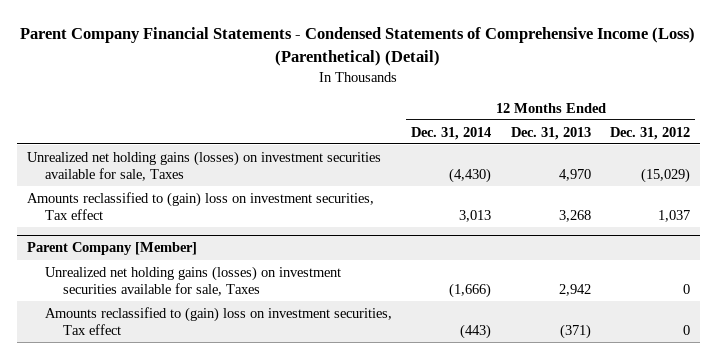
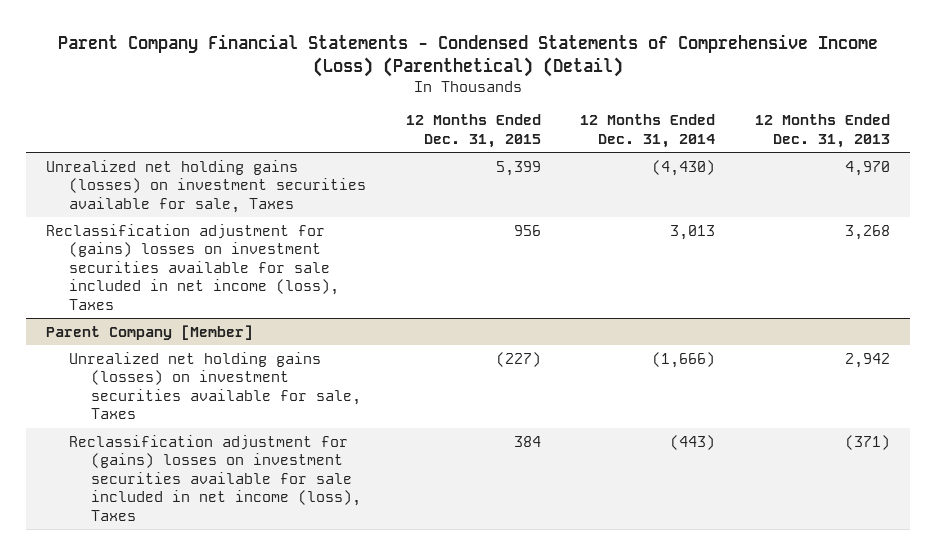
- | 12 Months Ended Dec. 31, 2014 | 12 Months Ended Dec. 31, 2013 | 12 Months Ended Dec. 31, 2012
+ | 12 Months Ended Dec. 31, 2015 | 12 Months Ended Dec. 31, 2014 | 12 Months Ended Dec. 31, 2013
- Amounts reclassified to (gain) loss on investment securities, Tax effect | 3,013 | 3,268 | 1,037
+ Reclassification adjustment for (gains) losses on investment securities available for sale included in net income (loss), Taxes | 956 | 3,013 | 3,268
@ Parent Company [Member]
- Amounts reclassified to (gain) loss on investment securities, Tax effect | (443) | (371) | 0
+ Reclassification adjustment for (gains) losses on investment securities available for sale included in net income (loss), Taxes | 384 | (443) | (371)

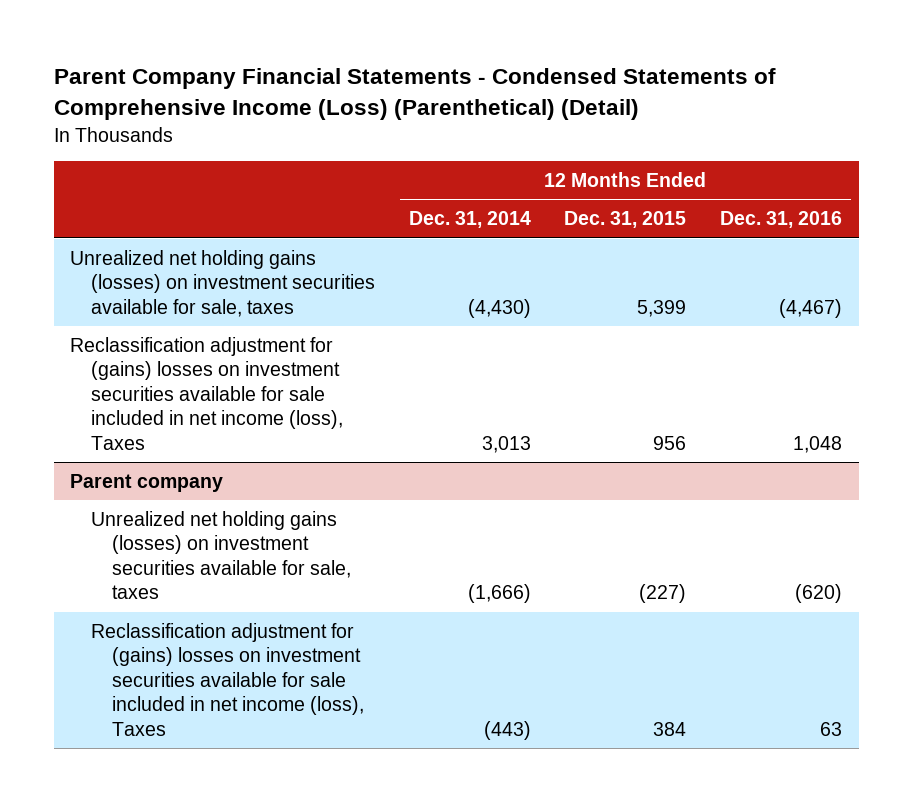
- | 12 Months Ended Dec. 31, 2015 | 12 Months Ended Dec. 31, 2014 | 12 Months Ended Dec. 31, 2013
+ | 12 Months Ended Dec. 31, 2014 | 12 Months Ended Dec. 31, 2015 | 12 Months Ended Dec. 31, 2016
- Unrealized net holding gains (losses) on investment securities available for sale, Taxes | 5,399 | (4,430) | 4,970
+ Unrealized net holding gains (losses) on investment securities available for sale, taxes | (4,430) | 5,399 | (4,467)
- Parent Company [Member]
- Unrealized net holding gains (losses) on investment securities available for sale, Taxes | (227) | (1,666) | 2,942
+ Parent company
+ Unrealized net holding gains (losses) on investment securities available for sale, taxes | (1,666) | (227) | (620)

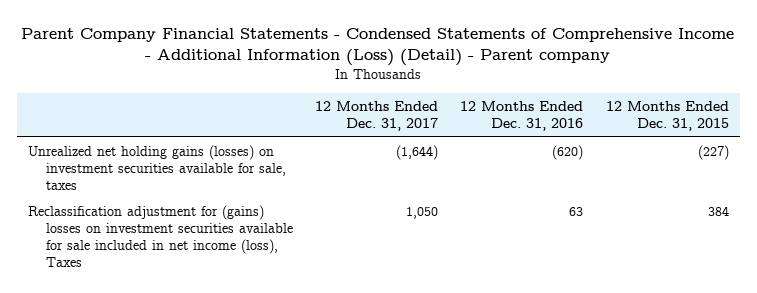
- Parent Company Financial Statements - Condensed Statements of Comprehensive Income (Loss) (Parenthetical) (Detail)
+ Parent Company Financial Statements - Condensed Statements of Comprehensive Income - Additional Information (Loss) (Detail) - Parent company
- | 12 Months Ended Dec. 31, 2014 | 12 Months Ended Dec. 31, 2015 | 12 Months Ended Dec. 31, 2016
+ | 12 Months Ended Dec. 31, 2017 | 12 Months Ended Dec. 31, 2016 | 12 Months Ended Dec. 31, 2015
- Unrealized net holding gains (losses) on investment securities available for sale, taxes | (4,430) | 5,399 | (4,467)
- Reclassification adjustment for (gains) losses on investment securities available for sale included in net income (loss), Taxes | 3,013 | 956 | 1,048
- Parent company

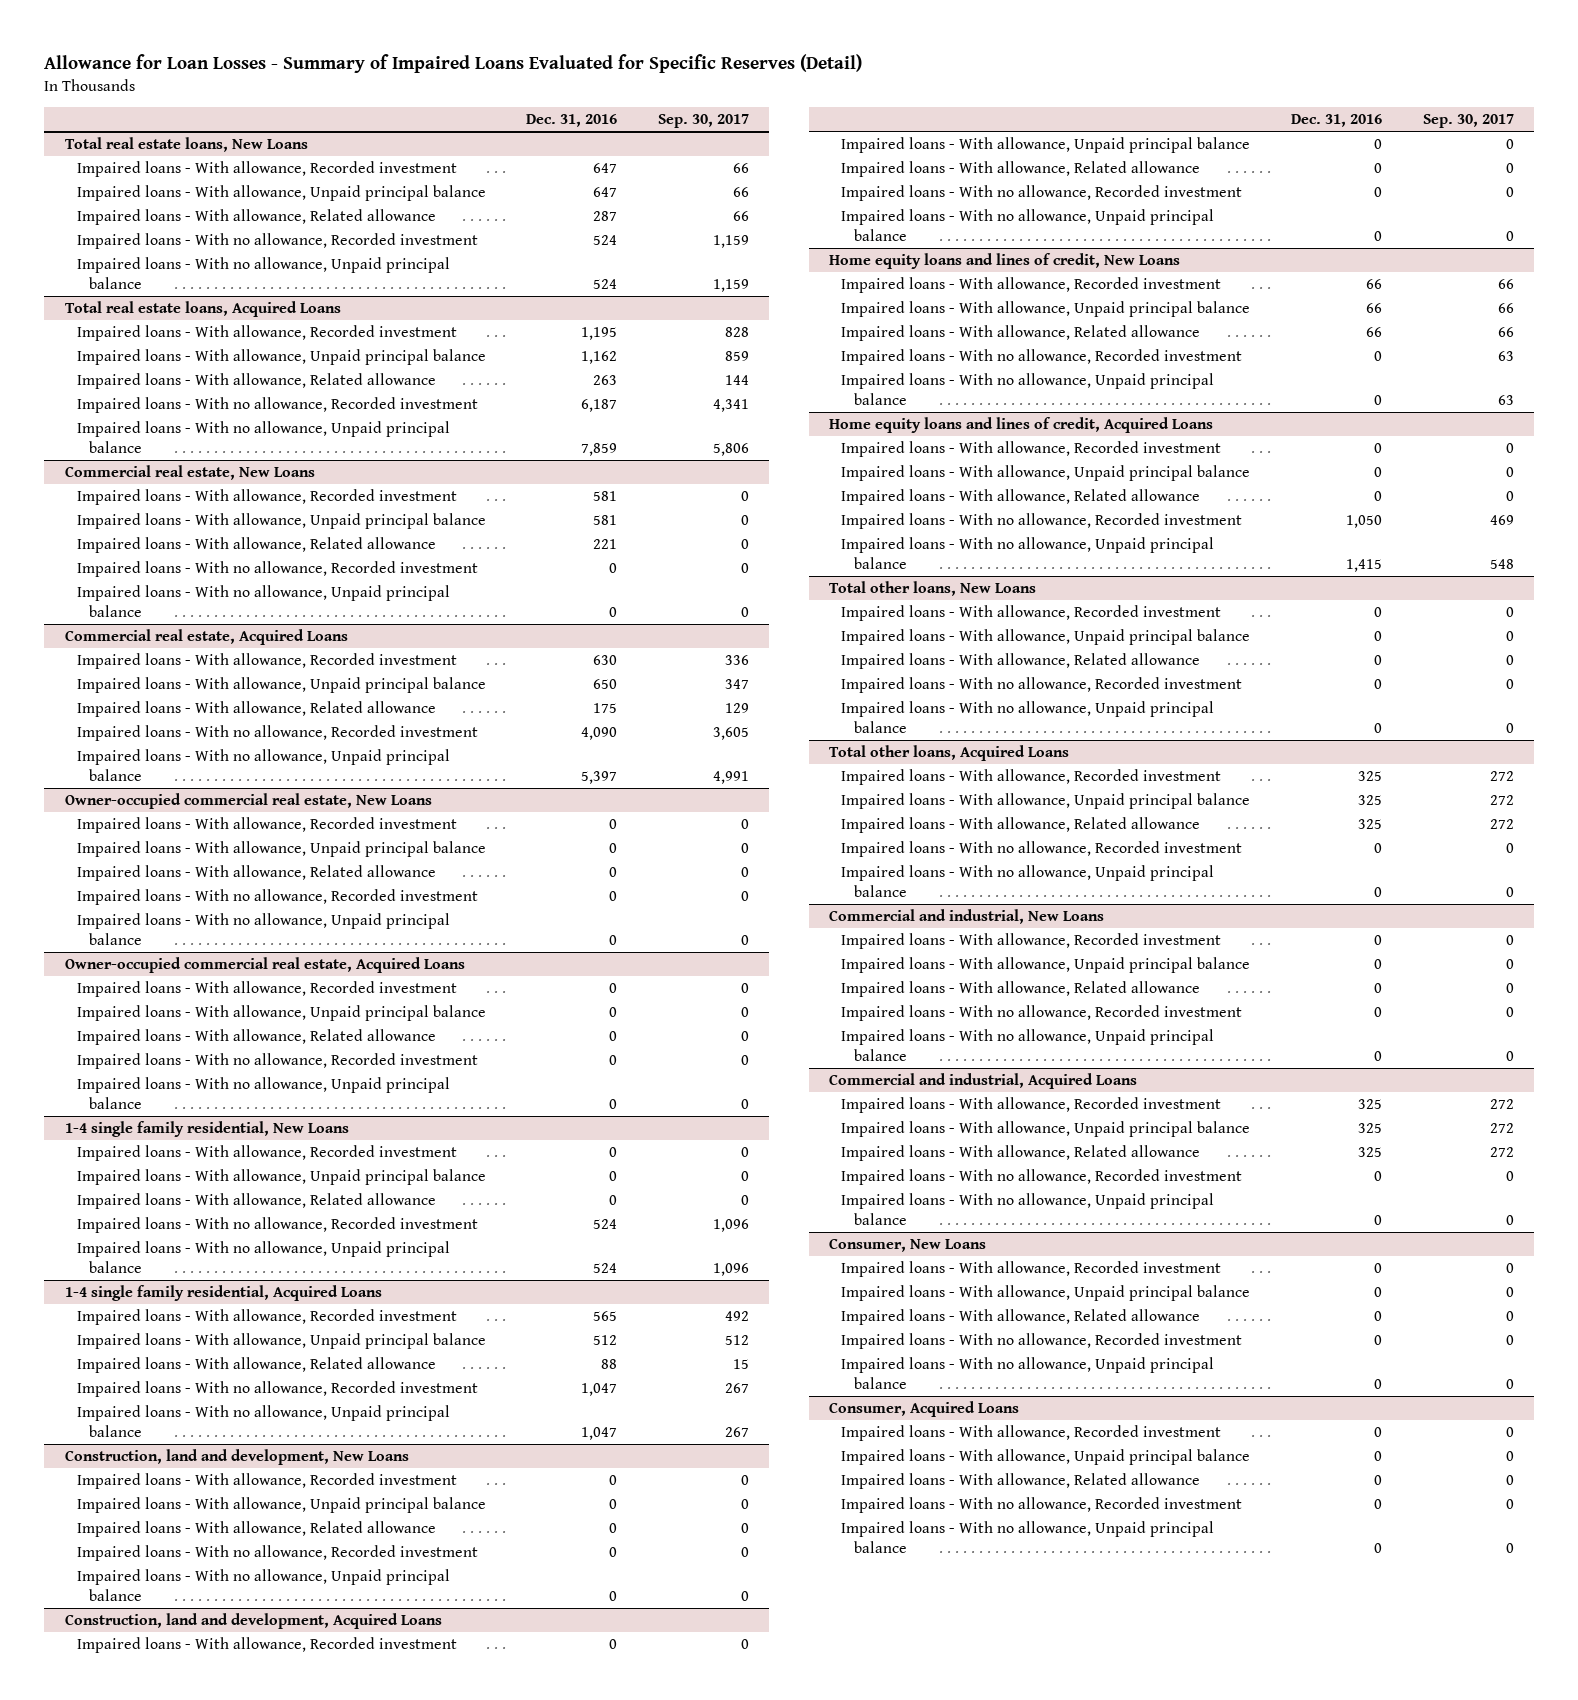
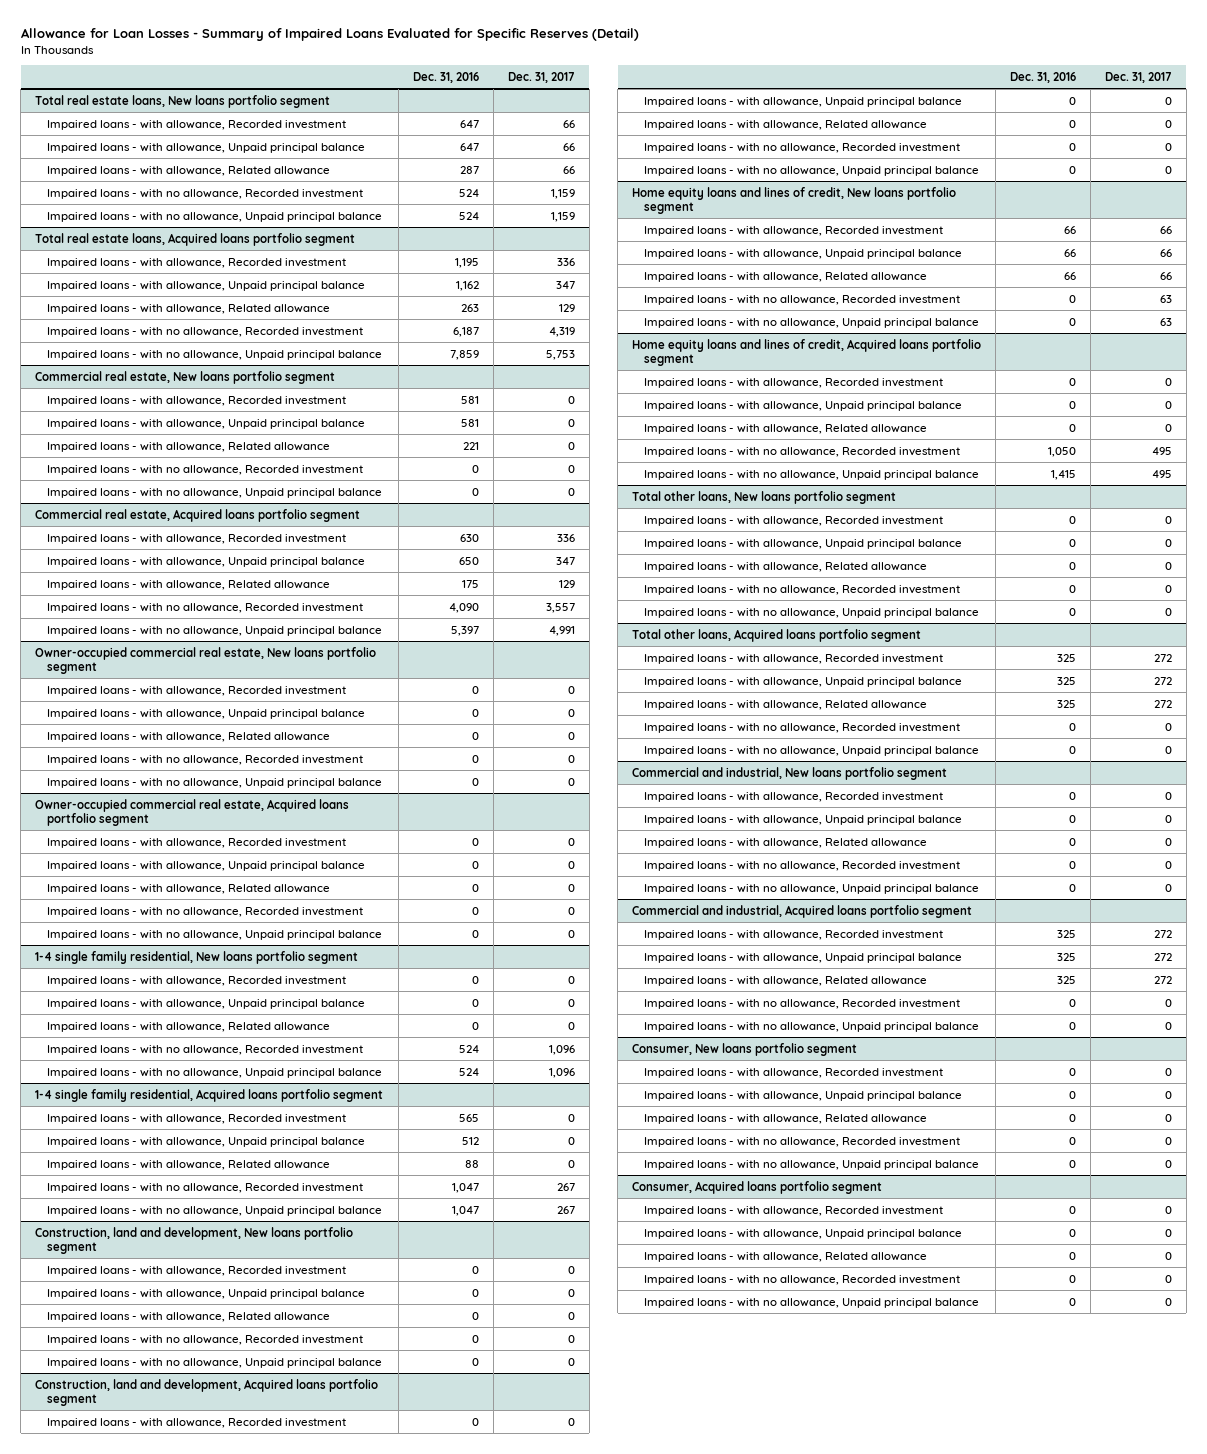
- | Dec. 31, 2016 | Sep. 30, 2017
+ | Dec. 31, 2016 | Dec. 31, 2017
- Total real estate loans, New Loans
- Impaired loans - With allowance, Recorded investment | 647 | 66
- Impaired loans - With allowance, Unpaid principal balance | 647 | 66
- Impaired loans - With allowance, Related allowance | 287 | 66
- Impaired loans - With no allowance, Recorded investment | 524 | 1,159
- Impaired loans - With no allowance, Unpaid principal balance | 524 | 1,159
- Total real estate loans, Acquired Loans
- Impaired loans - With allowance, Recorded investment | 1,195 | 828
- Impaired loans - With allowance, Unpaid principal balance | 1,162 | 859
- Impaired loans - With allowance, Related allowance | 263 | 144
- Impaired loans - With no allowance, Recorded investment | 6,187 | 4,341
- Impaired loans - With no allowance, Unpaid principal balance | 7,859 | 5,806
- Commercial real estate, New Loans
- Impaired loans - With allowance, Recorded investment | 581 | 0
- Impaired loans - With allowance, Unpaid principal balance | 581 | 0
- Impaired loans - With allowance, Related allowance | 221 | 0
- Impaired loans - With no allowance, Recorded investment | 0 | 0
- Impaired loans - With no allowance, Unpaid principal balance | 0 | 0
- Commercial real estate, Acquired Loans
- Impaired loans - With allowance, Recorded investment | 630 | 336
- Impaired loans - With allowance, Unpaid principal balance | 650 | 347
- Impaired loans - With allowance, Related allowance | 175 | 129
- Impaired loans - With no allowance, Recorded investment | 4,090 | 3,605
- Impaired loans - With no allowance, Unpaid principal balance | 5,397 | 4,991
- Owner-occupied commercial real estate, New Loans
- Impaired loans - With allowance, Recorded investment | 0 | 0
- Impaired loans - With allowance, Unpaid principal balance | 0 | 0
- Impaired loans - With allowance, Related allowance | 0 | 0
- Impaired loans - With no allowance, Recorded investment | 0 | 0
- Impaired loans - With no allowance, Unpaid principal balance | 0 | 0
- Owner-occupied commercial real estate, Acquired Loans
- Impaired loans - With allowance, Recorded investment | 0 | 0
- Impaired loans - With allowance, Unpaid principal balance | 0 | 0
- Impaired loans - With allowance, Related allowance | 0 | 0
- Impaired loans - With no allowance, Recorded investment | 0 | 0
- Impaired loans - With no allowance, Unpaid principal balance | 0 | 0
- 1-4 single family residential, New Loans
- Impaired loans - With allowance, Recorded investment | 0 | 0
- Impaired loans - With allowance, Unpaid principal balance | 0 | 0
- Impaired loans - With allowance, Related allowance | 0 | 0
- Impaired loans - With no allowance, Recorded investment | 524 | 1,096
- Impaired loans - With no allowance, Unpaid principal balance | 524 | 1,096
- 1-4 single family residential, Acquired Loans
- Impaired loans - With allowance, Recorded investment | 565 | 492
- Impaired loans - With allowance, Unpaid principal balance | 512 | 512
- Impaired loans - With allowance, Related allowance | 88 | 15
- Impaired loans - With no allowance, Recorded investment | 1,047 | 267
- Impaired loans - With no allowance, Unpaid principal balance | 1,047 | 267
- Construction, land and development, New Loans
- Impaired loans - With allowance, Recorded investment | 0 | 0
- Impaired loans - With allowance, Unpaid principal balance | 0 | 0
- Impaired loans - With allowance, Related allowance | 0 | 0
- Impaired loans - With no allowance, Recorded investment | 0 | 0
- Impaired loans - With no allowance, Unpaid principal balance | 0 | 0
- Construction, land and development, Acquired Loans
- Impaired loans - With allowance, Recorded investment | 0 | 0
- Impaired loans - With allowance, Unpaid principal balance | 0 | 0
- Impaired loans - With allowance, Related allowance | 0 | 0
- Impaired loans - With no allowance, Recorded investment | 0 | 0
- Impaired loans - With no allowance, Unpaid principal balance | 0 | 0
- Home equity loans and lines of credit, New Loans
- Impaired loans - With allowance, Recorded investment | 66 | 66
- Impaired loans - With allowance, Unpaid principal balance | 66 | 66
- Impaired loans - With allowance, Related allowance | 66 | 66
- Impaired loans - With no allowance, Recorded investment | 0 | 63
- Impaired loans - With no allowance, Unpaid principal balance | 0 | 63
- Home equity loans and lines of credit, Acquired Loans
- Impaired loans - With allowance, Recorded investment | 0 | 0
- Impaired loans - With allowance, Unpaid principal balance | 0 | 0
- Impaired loans - With allowance, Related allowance | 0 | 0
- Impaired loans - With no allowance, Recorded investment | 1,050 | 469
- Impaired loans - With no allowance, Unpaid principal balance | 1,415 | 548
- Total other loans, New Loans
- Impaired loans - With allowance, Recorded investment | 0 | 0
- Impaired loans - With allowance, Unpaid principal balance | 0 | 0
- Impaired loans - With allowance, Related allowance | 0 | 0
- Impaired loans - With no allowance, Recorded investment | 0 | 0
- Impaired loans - With no allowance, Unpaid principal balance | 0 | 0
- Total other loans, Acquired Loans
- Impaired loans - With allowance, Recorded investment | 325 | 272
- Impaired loans - With allowance, Unpaid principal balance | 325 | 272
- Impaired loans - With allowance, Related allowance | 325 | 272
- Impaired loans - With no allowance, Recorded investment | 0 | 0
- Impaired loans - With no allowance, Unpaid principal balance | 0 | 0
- Commercial and industrial, New Loans
- Impaired loans - With allowance, Recorded investment | 0 | 0
- Impaired loans - With allowance, Unpaid principal balance | 0 | 0
- Impaired loans - With allowance, Related allowance | 0 | 0
- Impaired loans - With no allowance, Recorded investment | 0 | 0
- Impaired loans - With no allowance, Unpaid principal balance | 0 | 0
- Commercial and industrial, Acquired Loans
- Impaired loans - With allowance, Recorded investment | 325 | 272
- Impaired loans - With allowance, Unpaid principal balance | 325 | 272
- Impaired loans - With allowance, Related allowance | 325 | 272
- Impaired loans - With no allowance, Recorded investment | 0 | 0
- Impaired loans - With no allowance, Unpaid principal balance | 0 | 0
- Consumer, New Loans
- Impaired loans - With allowance, Recorded investment | 0 | 0
- Impaired loans - With allowance, Unpaid principal balance | 0 | 0
- Impaired loans - With allowance, Related allowance | 0 | 0
- Impaired loans - With no allowance, Recorded investment | 0 | 0
- Impaired loans - With no allowance, Unpaid principal balance | 0 | 0
- Consumer, Acquired Loans
- Impaired loans - With allowance, Recorded investment | 0 | 0
- Impaired loans - With allowance, Unpaid principal balance | 0 | 0
- Impaired loans - With allowance, Related allowance | 0 | 0
- Impaired loans - With no allowance, Recorded investment | 0 | 0
- Impaired loans - With no allowance, Unpaid principal balance | 0 | 0
+ Total real estate loans, New loans portfolio segment
+ Impaired loans - with allowance, Recorded investment | 647 | 66
+ Impaired loans - with allowance, Unpaid principal balance | 647 | 66
+ Impaired loans - with allowance, Related allowance | 287 | 66
+ Impaired loans - with no allowance, Recorded investment | 524 | 1,159
+ Impaired loans - with no allowance, Unpaid principal balance | 524 | 1,159
+ Total real estate loans, Acquired loans portfolio segment
+ Impaired loans - with allowance, Recorded investment | 1,195 | 336
+ Impaired loans - with allowance, Unpaid principal balance | 1,162 | 347
+ Impaired loans - with allowance, Related allowance | 263 | 129
+ Impaired loans - with no allowance, Recorded investment | 6,187 | 4,319
+ Impaired loans - with no allowance, Unpaid principal balance | 7,859 | 5,753
+ Commercial real estate, New loans portfolio segment
+ Impaired loans - with allowance, Recorded investment | 581 | 0
+ Impaired loans - with allowance, Unpaid principal balance | 581 | 0
+ Impaired loans - with allowance, Related allowance | 221 | 0
+ Impaired loans - with no allowance, Recorded investment | 0 | 0
+ Impaired loans - with no allowance, Unpaid principal balance | 0 | 0
+ Commercial real estate, Acquired loans portfolio segment
+ Impaired loans - with allowance, Recorded investment | 630 | 336
+ Impaired loans - with allowance, Unpaid principal balance | 650 | 347
+ Impaired loans - with allowance, Related allowance | 175 | 129
+ Impaired loans - with no allowance, Recorded investment | 4,090 | 3,557
+ Impaired loans - with no allowance, Unpaid principal balance | 5,397 | 4,991
+ Owner-occupied commercial real estate, New loans portfolio segment
+ Impaired loans - with allowance, Recorded investment | 0 | 0
+ Impaired loans - with allowance, Unpaid principal balance | 0 | 0
+ Impaired loans - with allowance, Related allowance | 0 | 0
+ Impaired loans - with no allowance, Recorded investment | 0 | 0
+ Impaired loans - with no allowance, Unpaid principal balance | 0 | 0
+ Owner-occupied commercial real estate, Acquired loans portfolio segment
+ Impaired loans - with allowance, Recorded investment | 0 | 0
+ Impaired loans - with allowance, Unpaid principal balance | 0 | 0
+ Impaired loans - with allowance, Related allowance | 0 | 0
+ Impaired loans - with no allowance, Recorded investment | 0 | 0
+ Impaired loans - with no allowance, Unpaid principal balance | 0 | 0
+ 1-4 single family residential, New loans portfolio segment
+ Impaired loans - with allowance, Recorded investment | 0 | 0
+ Impaired loans - with allowance, Unpaid principal balance | 0 | 0
+ Impaired loans - with allowance, Related allowance | 0 | 0
+ Impaired loans - with no allowance, Recorded investment | 524 | 1,096
+ Impaired loans - with no allowance, Unpaid principal balance | 524 | 1,096
+ 1-4 single family residential, Acquired loans portfolio segment
+ Impaired loans - with allowance, Recorded investment | 565 | 0
+ Impaired loans - with allowance, Unpaid principal balance | 512 | 0
+ Impaired loans - with allowance, Related allowance | 88 | 0
+ Impaired loans - with no allowance, Recorded investment | 1,047 | 267
+ Impaired loans - with no allowance, Unpaid principal balance | 1,047 | 267
+ Construction, land and development, New loans portfolio segment
+ Impaired loans - with allowance, Recorded investment | 0 | 0
+ Impaired loans - with allowance, Unpaid principal balance | 0 | 0
+ Impaired loans - with allowance, Related allowance | 0 | 0
+ Impaired loans - with no allowance, Recorded investment | 0 | 0
+ Impaired loans - with no allowance, Unpaid principal balance | 0 | 0
+ Construction, land and development, Acquired loans portfolio segment
+ Impaired loans - with allowance, Recorded investment | 0 | 0
+ Impaired loans - with allowance, Unpaid principal balance | 0 | 0
+ Impaired loans - with allowance, Related allowance | 0 | 0
+ Impaired loans - with no allowance, Recorded investment | 0 | 0
+ Impaired loans - with no allowance, Unpaid principal balance | 0 | 0
+ Home equity loans and lines of credit, New loans portfolio segment
+ Impaired loans - with allowance, Recorded investment | 66 | 66
+ Impaired loans - with allowance, Unpaid principal balance | 66 | 66
+ Impaired loans - with allowance, Related allowance | 66 | 66
+ Impaired loans - with no allowance, Recorded investment | 0 | 63
+ Impaired loans - with no allowance, Unpaid principal balance | 0 | 63
+ Home equity loans and lines of credit, Acquired loans portfolio segment
+ Impaired loans - with allowance, Recorded investment | 0 | 0
+ Impaired loans - with allowance, Unpaid principal balance | 0 | 0
+ Impaired loans - with allowance, Related allowance | 0 | 0
+ Impaired loans - with no allowance, Recorded investment | 1,050 | 495
+ Impaired loans - with no allowance, Unpaid principal balance | 1,415 | 495
+ Total other loans, New loans portfolio segment
+ Impaired loans - with allowance, Recorded investment | 0 | 0
+ Impaired loans - with allowance, Unpaid principal balance | 0 | 0
+ Impaired loans - with allowance, Related allowance | 0 | 0
+ Impaired loans - with no allowance, Recorded investment | 0 | 0
+ Impaired loans - with no allowance, Unpaid principal balance | 0 | 0
+ Total other loans, Acquired loans portfolio segment
+ Impaired loans - with allowance, Recorded investment | 325 | 272
+ Impaired loans - with allowance, Unpaid principal balance | 325 | 272
+ Impaired loans - with allowance, Related allowance | 325 | 272
+ Impaired loans - with no allowance, Recorded investment | 0 | 0
+ Impaired loans - with no allowance, Unpaid principal balance | 0 | 0
+ Commercial and industrial, New loans portfolio segment
+ Impaired loans - with allowance, Recorded investment | 0 | 0
+ Impaired loans - with allowance, Unpaid principal balance | 0 | 0
+ Impaired loans - with allowance, Related allowance | 0 | 0
+ Impaired loans - with no allowance, Recorded investment | 0 | 0
+ Impaired loans - with no allowance, Unpaid principal balance | 0 | 0
+ Commercial and industrial, Acquired loans portfolio segment
+ Impaired loans - with allowance, Recorded investment | 325 | 272
+ Impaired loans - with allowance, Unpaid principal balance | 325 | 272
+ Impaired loans - with allowance, Related allowance | 325 | 272
+ Impaired loans - with no allowance, Recorded investment | 0 | 0
+ Impaired loans - with no allowance, Unpaid principal balance | 0 | 0
+ Consumer, New loans portfolio segment
+ Impaired loans - with allowance, Recorded investment | 0 | 0
+ Impaired loans - with allowance, Unpaid principal balance | 0 | 0
+ Impaired loans - with allowance, Related allowance | 0 | 0
+ Impaired loans - with no allowance, Recorded investment | 0 | 0
+ Impaired loans - with no allowance, Unpaid principal balance | 0 | 0
+ Consumer, Acquired loans portfolio segment
+ Impaired loans - with allowance, Recorded investment | 0 | 0
+ Impaired loans - with allowance, Unpaid principal balance | 0 | 0
+ Impaired loans - with allowance, Related allowance | 0 | 0
+ Impaired loans - with no allowance, Recorded investment | 0 | 0
+ Impaired loans - with no allowance, Unpaid principal balance | 0 | 0

